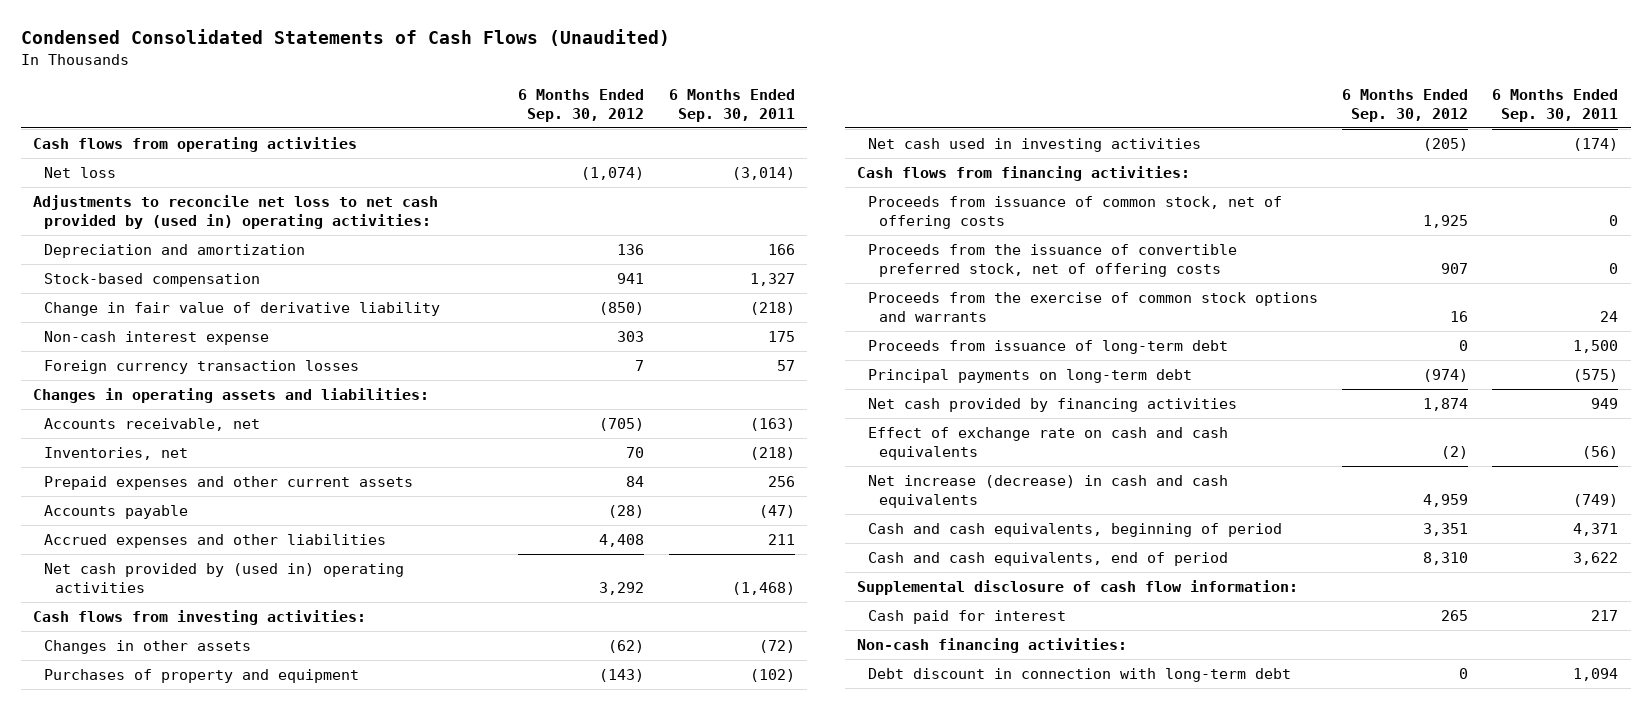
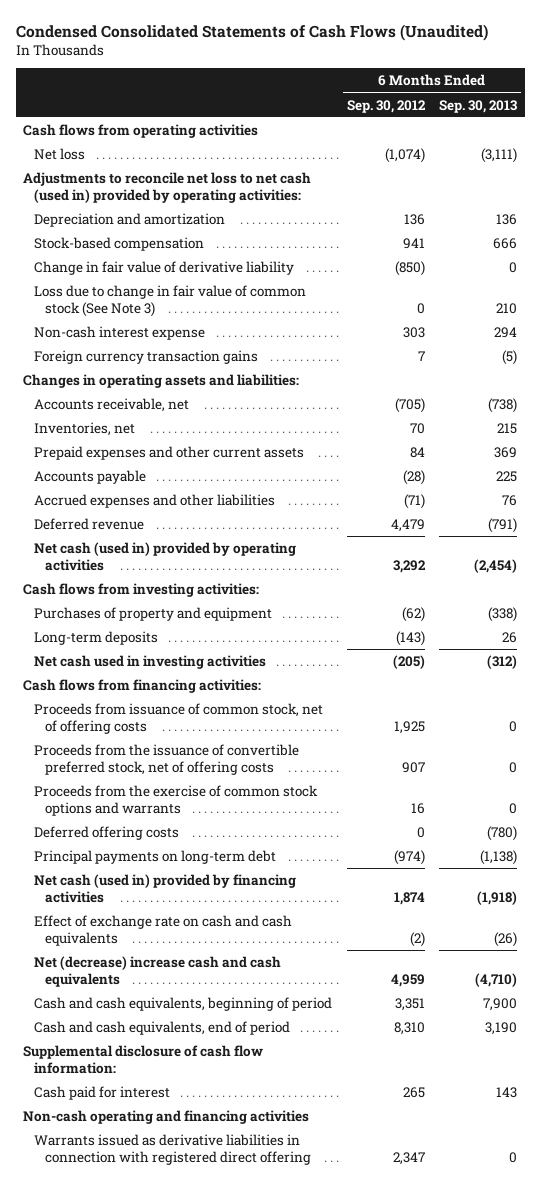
- | 6 Months Ended Sep. 30, 2012 | 6 Months Ended Sep. 30, 2011
+ | 6 Months Ended Sep. 30, 2012 | 6 Months Ended Sep. 30, 2013
- Adjustments to reconcile net loss to net cash provided by (used in) operating activities:
+ Adjustments to reconcile net loss to net cash (used in) provided by operating activities:
+ Loss due to change in fair value of common stock (See Note 3) | 0 | 210
- Foreign currency transaction losses | 7 | 57
+ Foreign currency transaction gains | 7 | (5)
- Accrued expenses and other liabilities | 4,408 | 211
- Net cash provided by (used in) operating activities | 3,292 | (1,468)
+ Accrued expenses and other liabilities | (71) | 76
+ Deferred revenue | 4,479 | (791)
+ Net cash (used in) provided by operating activities | 3,292 | (2,454)
- Changes in other assets | (62) | (72)
- Purchases of property and equipment | (143) | (102)
+ Purchases of property and equipment | (62) | (338)
+ Long-term deposits | (143) | 26
- Proceeds from issuance of long-term debt | 0 | 1,500
+ Deferred offering costs | 0 | (780)
- Net cash provided by financing activities | 1,874 | 949
+ Net cash (used in) provided by financing activities | 1,874 | (1,918)
- Net increase (decrease) in cash and cash equivalents | 4,959 | (749)
+ Net (decrease) increase cash and cash equivalents | 4,959 | (4,710)
- Non-cash financing activities:
- Debt discount in connection with long-term debt | 0 | 1,094
+ Non-cash operating and financing activities
+ Warrants issued as derivative liabilities in connection with registered direct offering | 2,347 | 0

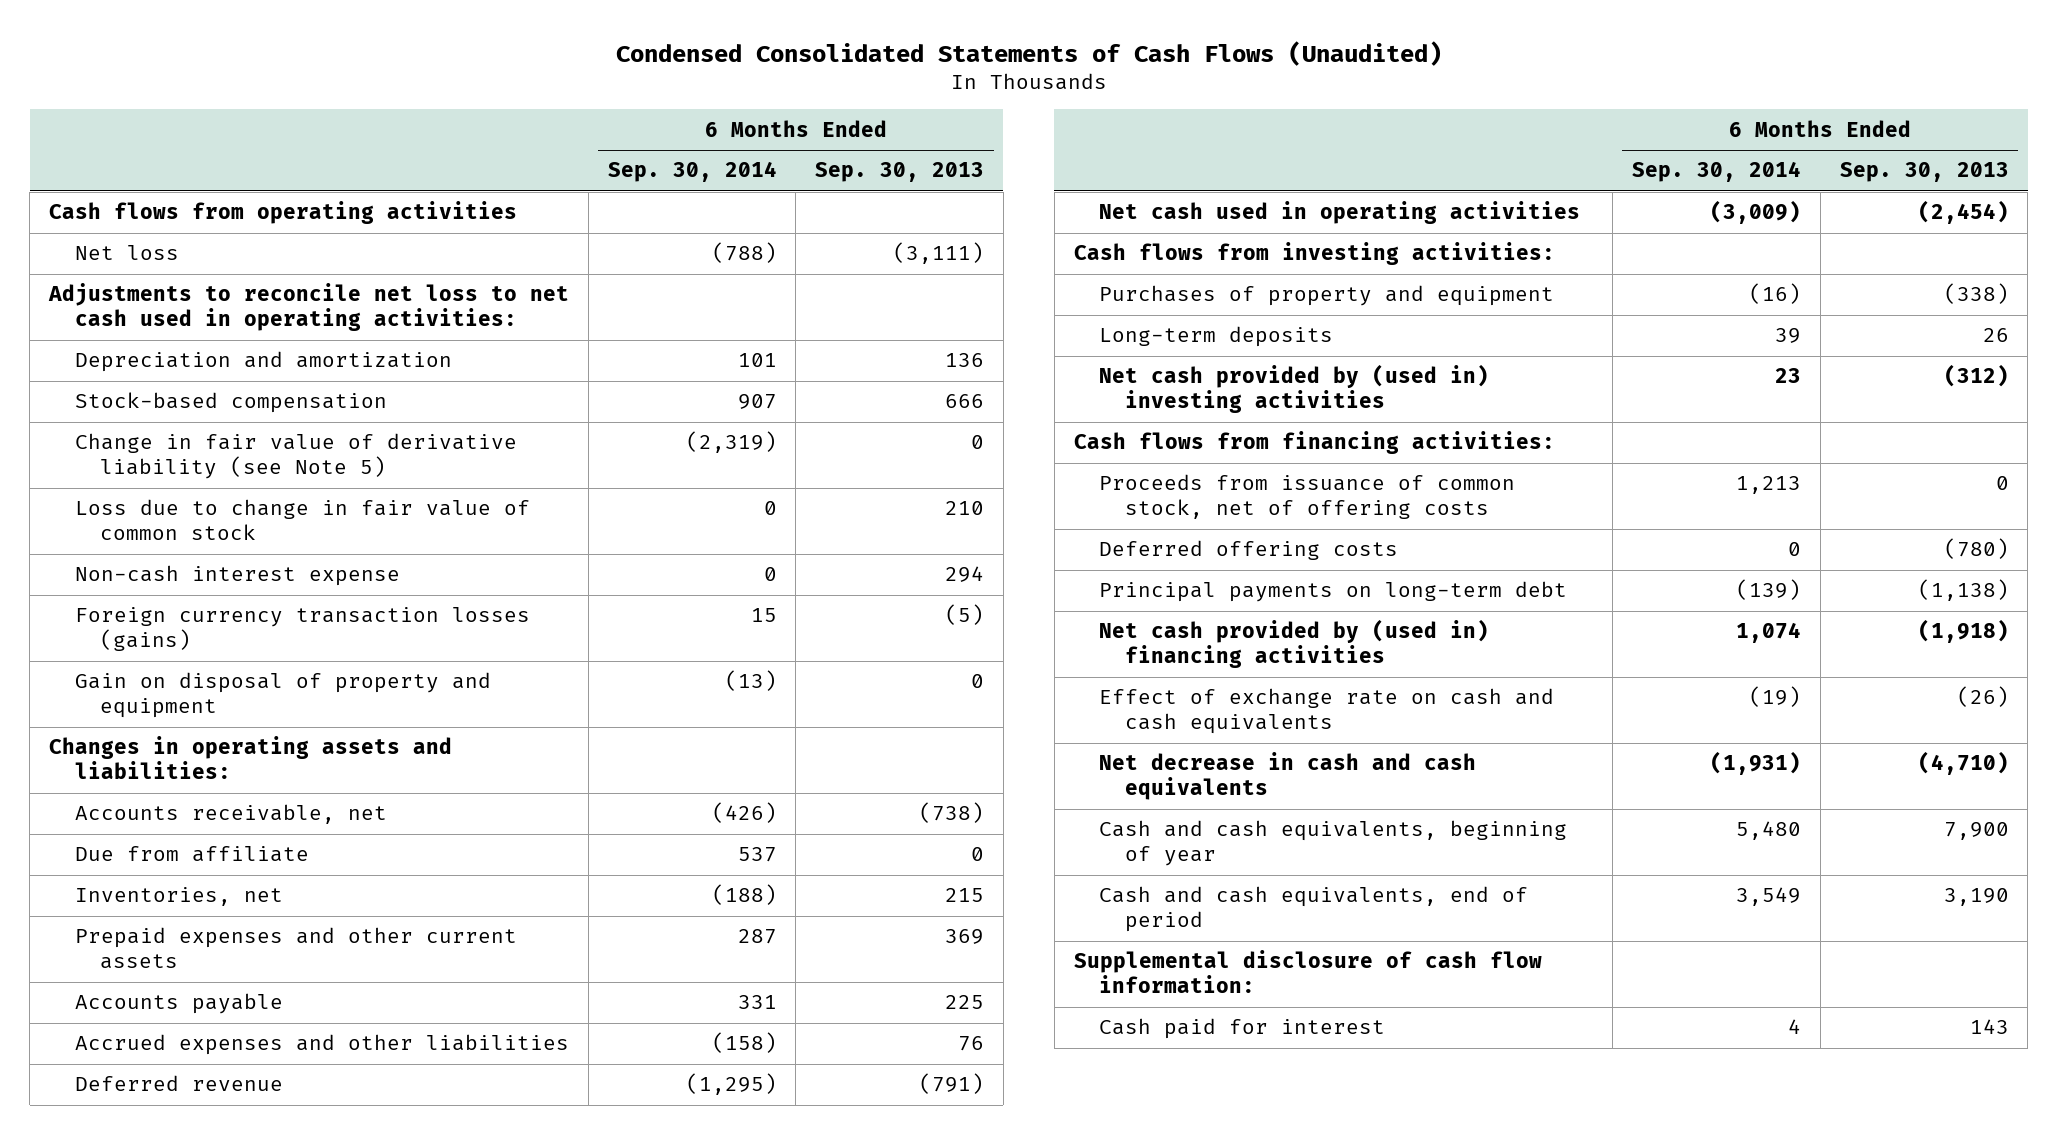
- | 6 Months Ended Sep. 30, 2012 | 6 Months Ended Sep. 30, 2013
+ | 6 Months Ended Sep. 30, 2014 | 6 Months Ended Sep. 30, 2013
- Adjustments to reconcile net loss to net cash (used in) provided by operating activities:
+ Adjustments to reconcile net loss to net cash used in operating activities:
- Change in fair value of derivative liability | (850) | 0
- Loss due to change in fair value of common stock (See Note 3) | 0 | 210
+ Change in fair value of derivative liability (see Note 5) | (2,319) | 0
+ Loss due to change in fair value of common stock | 0 | 210
- Foreign currency transaction gains | 7 | (5)
+ Foreign currency transaction losses (gains) | 15 | (5)
+ Gain on disposal of property and equipment | (13) | 0
+ Due from affiliate | 537 | 0
- Net cash (used in) provided by operating activities | 3,292 | (2,454)
+ Net cash used in operating activities | (3,009) | (2,454)
- Net cash used in investing activities | (205) | (312)
+ Net cash provided by (used in) investing activities | 23 | (312)
- Proceeds from the issuance of convertible preferred stock, net of offering costs | 907 | 0
- Proceeds from the exercise of common stock options and warrants | 16 | 0
- Net cash (used in) provided by financing activities | 1,874 | (1,918)
+ Net cash provided by (used in) financing activities | 1,074 | (1,918)
- Net (decrease) increase cash and cash equivalents | 4,959 | (4,710)
- Cash and cash equivalents, beginning of period | 3,351 | 7,900
+ Net decrease in cash and cash equivalents | (1,931) | (4,710)
+ Cash and cash equivalents, beginning of year | 5,480 | 7,900
- Non-cash operating and financing activities
- Warrants issued as derivative liabilities in connection with registered direct offering | 2,347 | 0

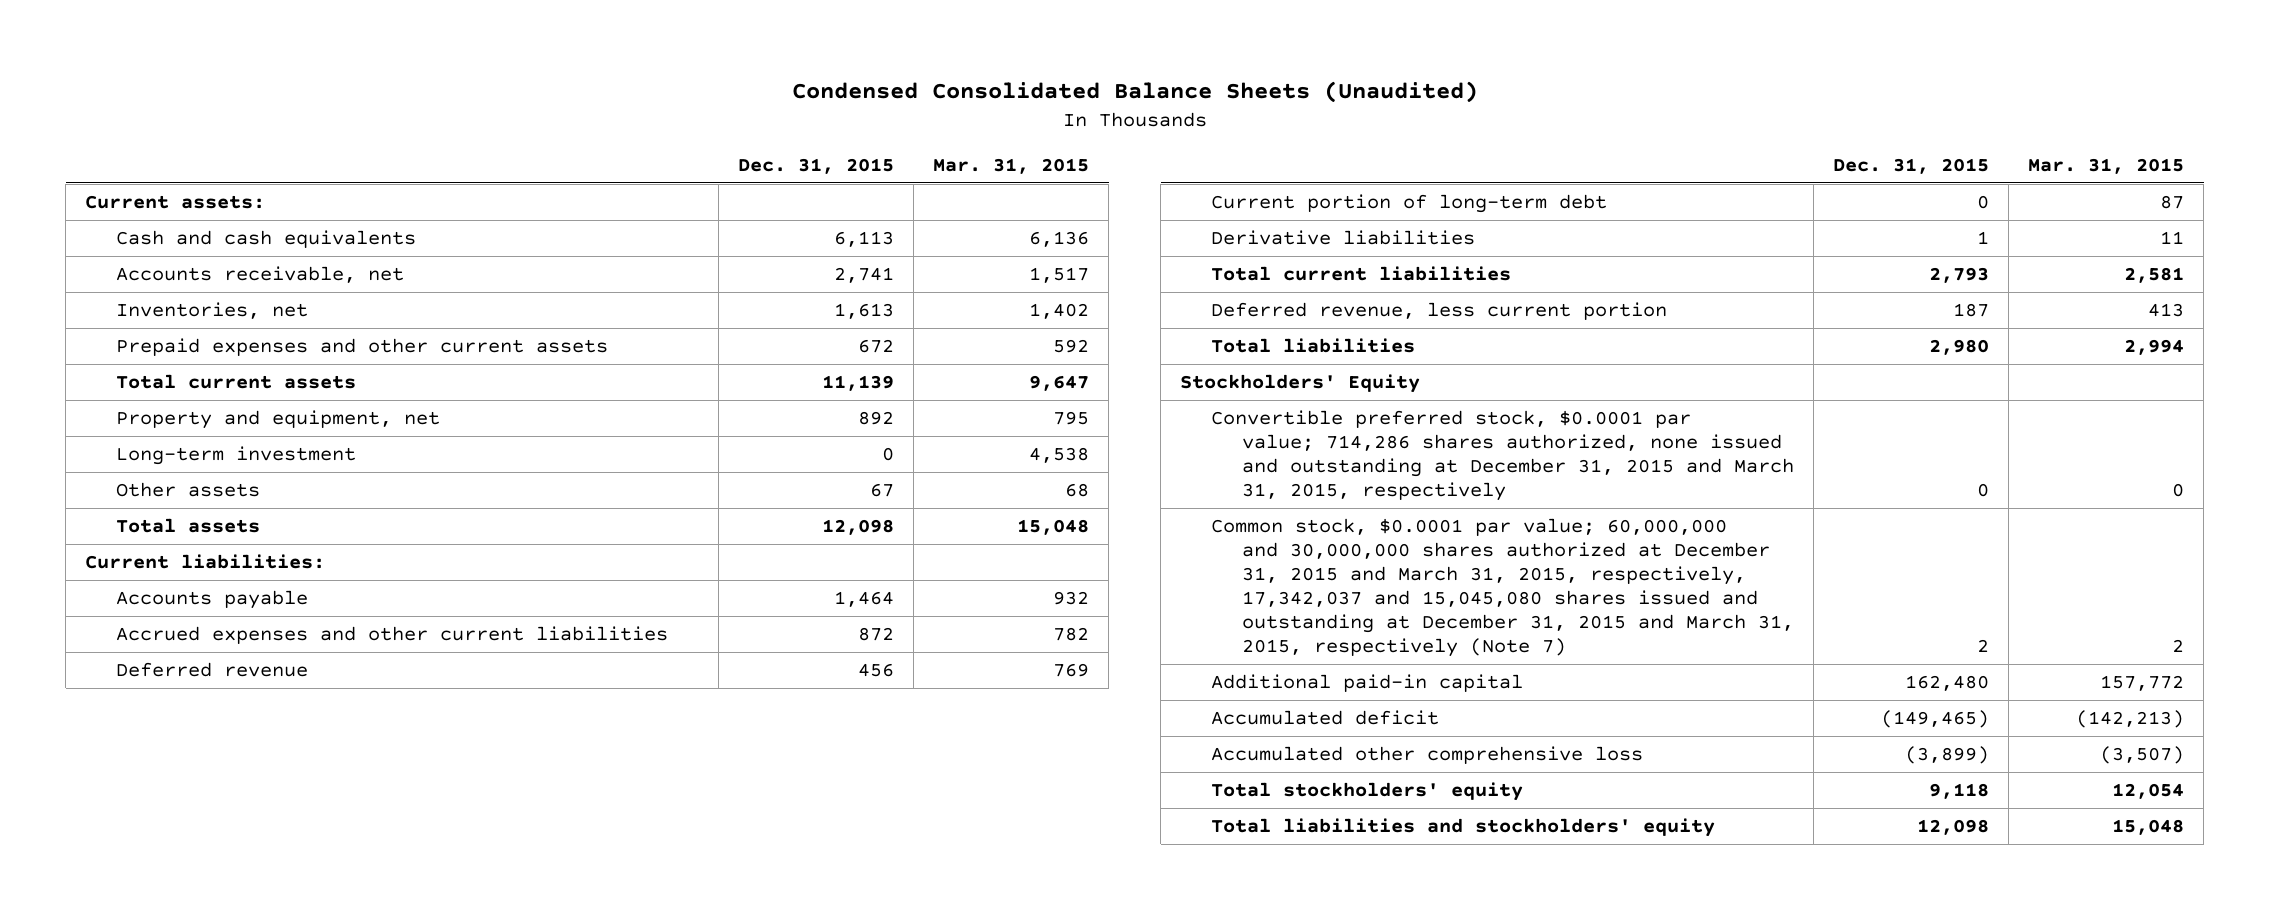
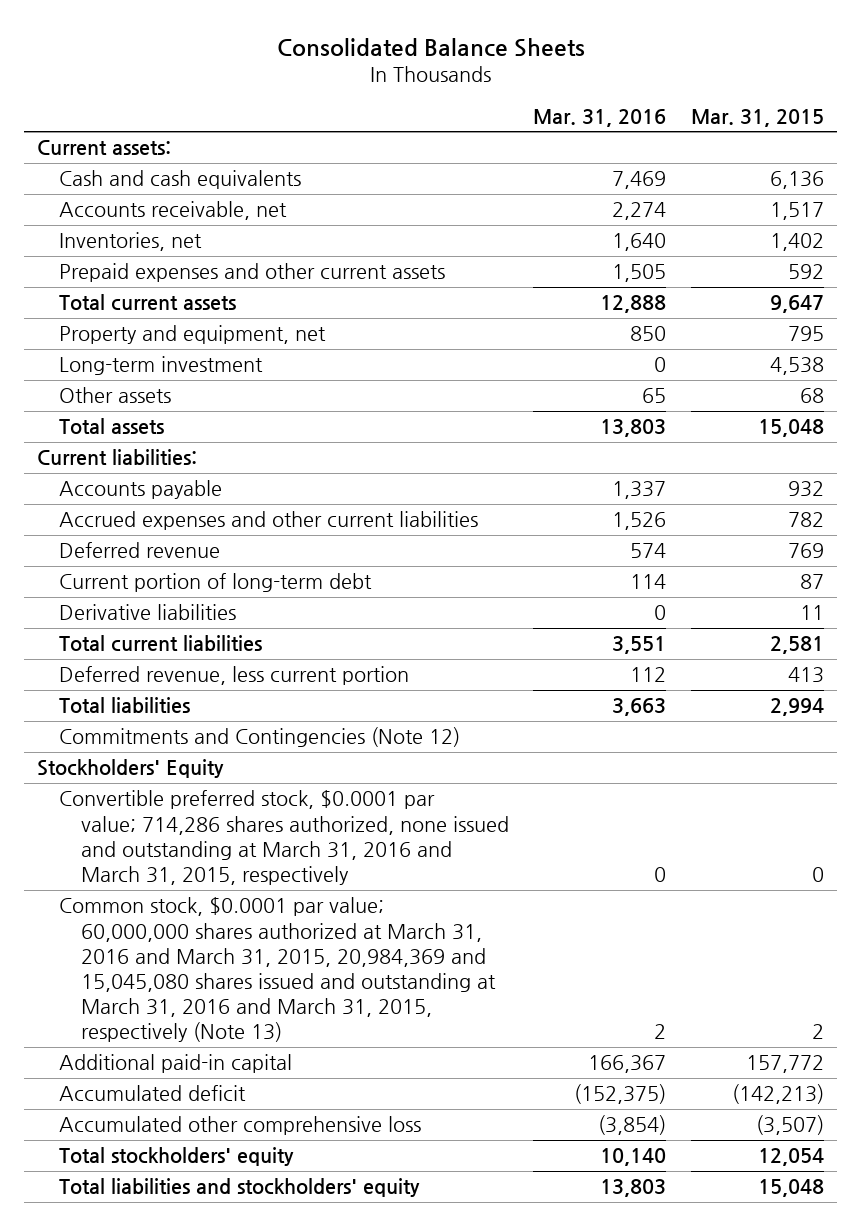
- Condensed Consolidated Balance Sheets (Unaudited)
+ Consolidated Balance Sheets
- | Dec. 31, 2015 | Mar. 31, 2015
+ | Mar. 31, 2016 | Mar. 31, 2015
+ Commitments and Contingencies (Note 12)
- Convertible preferred stock, $0.0001 par value; 714,286 shares authorized, none issued and outstanding at December 31, 2015 and March 31, 2015, respectively | 0 | 0
- Common stock, $0.0001 par value; 60,000,000 and 30,000,000 shares authorized at December 31, 2015 and March 31, 2015, respectively, 17,342,037 and 15,045,080 shares issued and outstanding at December 31, 2015 and March 31, 2015, respectively (Note 7) | 2 | 2
+ Convertible preferred stock, $0.0001 par value; 714,286 shares authorized, none issued and outstanding at March 31, 2016 and March 31, 2015, respectively | 0 | 0
+ Common stock, $0.0001 par value; 60,000,000 shares authorized at March 31, 2016 and March 31, 2015, 20,984,369 and 15,045,080 shares issued and outstanding at March 31, 2016 and March 31, 2015, respectively (Note 13) | 2 | 2

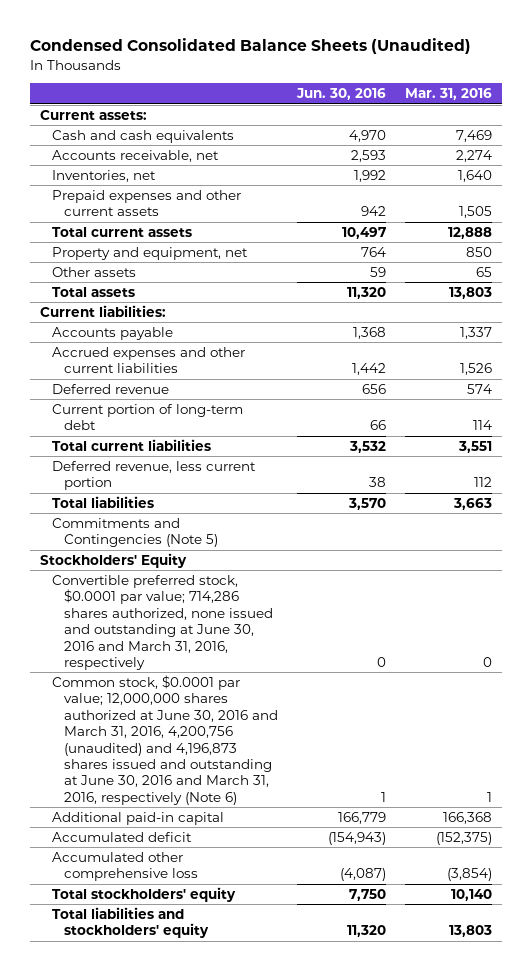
- Consolidated Balance Sheets
+ Condensed Consolidated Balance Sheets (Unaudited)
- | Mar. 31, 2016 | Mar. 31, 2015
+ | Jun. 30, 2016 | Mar. 31, 2016
- Long-term investment | 0 | 4,538
- Derivative liabilities | 0 | 11
- Commitments and Contingencies (Note 12)
+ Commitments and Contingencies (Note 5)
- Convertible preferred stock, $0.0001 par value; 714,286 shares authorized, none issued and outstanding at March 31, 2016 and March 31, 2015, respectively | 0 | 0
- Common stock, $0.0001 par value; 60,000,000 shares authorized at March 31, 2016 and March 31, 2015, 20,984,369 and 15,045,080 shares issued and outstanding at March 31, 2016 and March 31, 2015, respectively (Note 13) | 2 | 2
- Additional paid-in capital | 166,367 | 157,772
+ Convertible preferred stock, $0.0001 par value; 714,286 shares authorized, none issued and outstanding at June 30, 2016 and March 31, 2016, respectively | 0 | 0
+ Common stock, $0.0001 par value; 12,000,000 shares authorized at June 30, 2016 and March 31, 2016, 4,200,756 (unaudited) and 4,196,873 shares issued and outstanding at June 30, 2016 and March 31, 2016, respectively (Note 6) | 1 | 1
+ Additional paid-in capital | 166,779 | 166,368

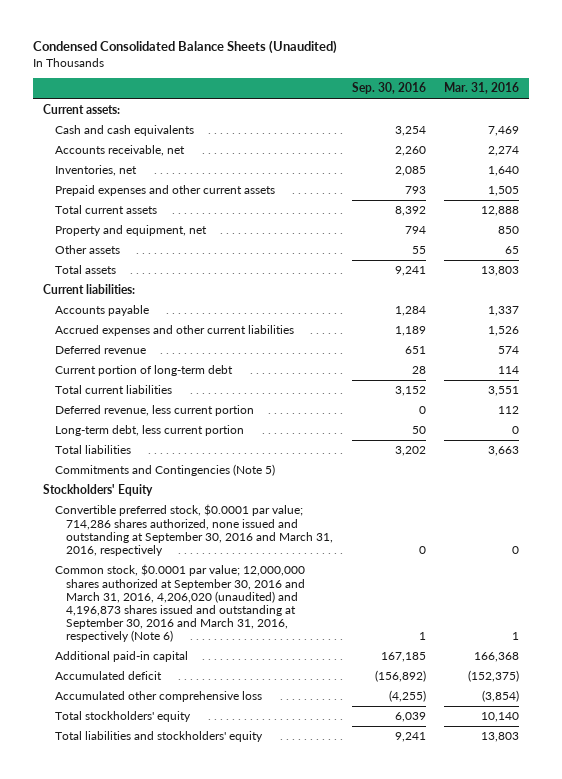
- | Jun. 30, 2016 | Mar. 31, 2016
+ | Sep. 30, 2016 | Mar. 31, 2016
+ Long-term debt, less current portion | 50 | 0
- Convertible preferred stock, $0.0001 par value; 714,286 shares authorized, none issued and outstanding at June 30, 2016 and March 31, 2016, respectively | 0 | 0
- Common stock, $0.0001 par value; 12,000,000 shares authorized at June 30, 2016 and March 31, 2016, 4,200,756 (unaudited) and 4,196,873 shares issued and outstanding at June 30, 2016 and March 31, 2016, respectively (Note 6) | 1 | 1
+ Convertible preferred stock, $0.0001 par value; 714,286 shares authorized, none issued and outstanding at September 30, 2016 and March 31, 2016, respectively | 0 | 0
+ Common stock, $0.0001 par value; 12,000,000 shares authorized at September 30, 2016 and March 31, 2016, 4,206,020 (unaudited) and 4,196,873 shares issued and outstanding at September 30, 2016 and March 31, 2016, respectively (Note 6) | 1 | 1

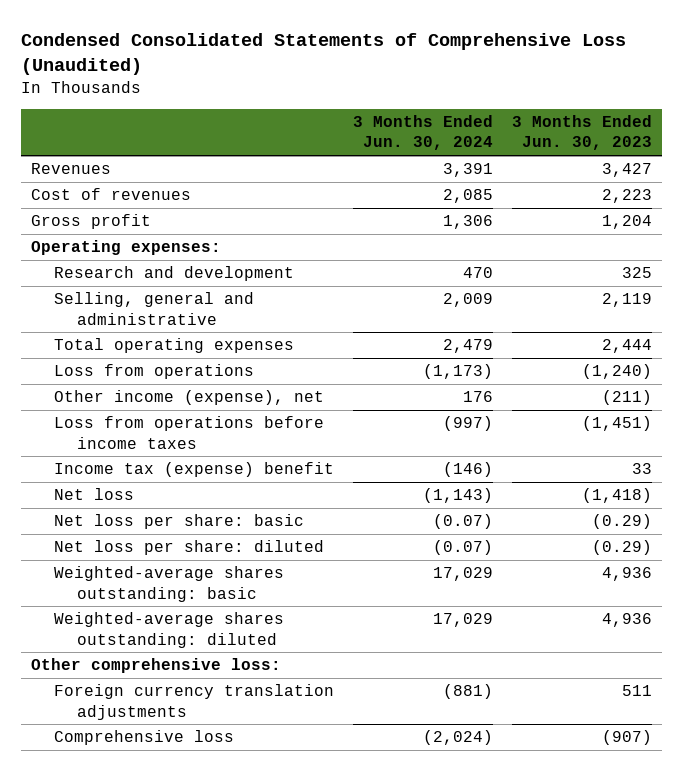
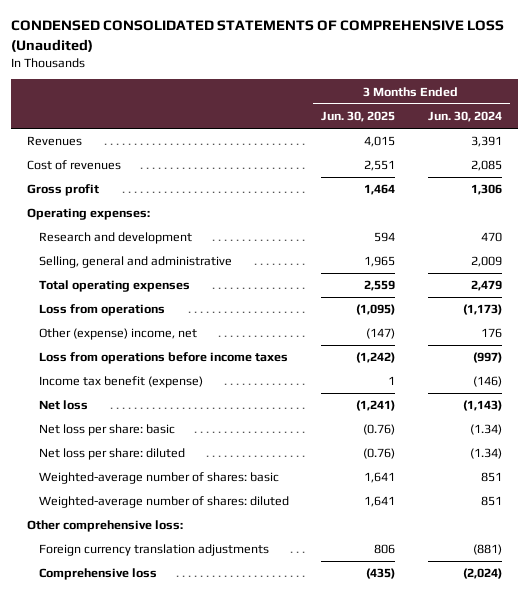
- Condensed Consolidated Statements of Comprehensive Loss (Unaudited)
+ CONDENSED CONSOLIDATED STATEMENTS OF COMPREHENSIVE LOSS (Unaudited)
- | 3 Months Ended Jun. 30, 2024 | 3 Months Ended Jun. 30, 2023
+ | 3 Months Ended Jun. 30, 2025 | 3 Months Ended Jun. 30, 2024
- Other income (expense), net | 176 | (211)
+ Other (expense) income, net | (147) | 176
- Income tax (expense) benefit | (146) | 33
+ Income tax benefit (expense) | 1 | (146)
- Net loss per share: basic | (0.07) | (0.29)
- Net loss per share: diluted | (0.07) | (0.29)
- Weighted-average shares outstanding: basic | 17,029 | 4,936
- Weighted-average shares outstanding: diluted | 17,029 | 4,936
+ Net loss per share: basic | (0.76) | (1.34)
+ Net loss per share: diluted | (0.76) | (1.34)
+ Weighted-average number of shares: basic | 1,641 | 851
+ Weighted-average number of shares: diluted | 1,641 | 851

